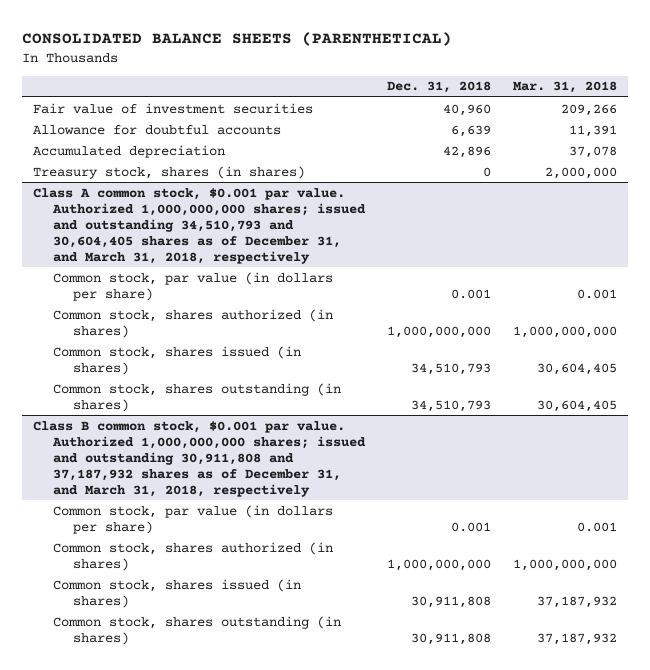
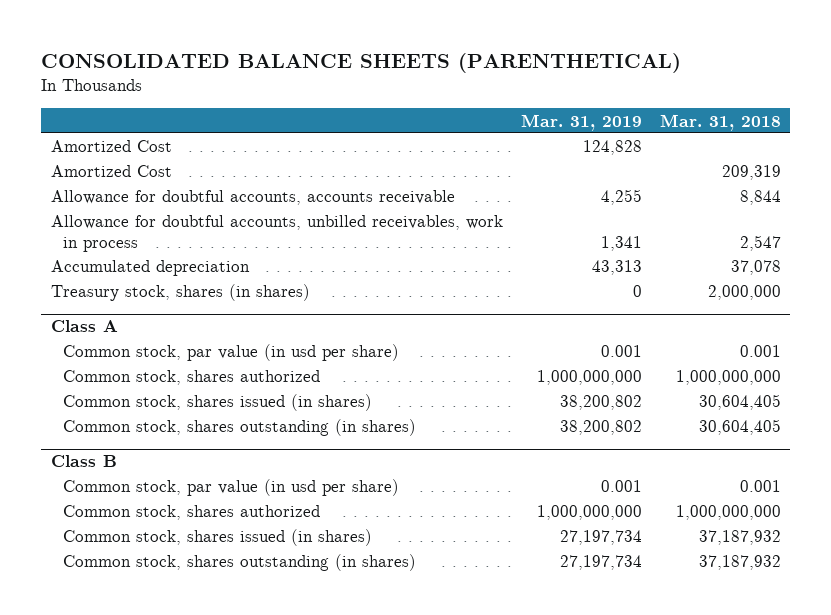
- | Dec. 31, 2018 | Mar. 31, 2018
+ | Mar. 31, 2019 | Mar. 31, 2018
- Fair value of investment securities | 40,960 | 209,266
- Allowance for doubtful accounts | 6,639 | 11,391
+ Amortized Cost | 124,828 |
+ Amortized Cost | | 209,319
+ Allowance for doubtful accounts, accounts receivable | 4,255 | 8,844
+ Allowance for doubtful accounts, unbilled receivables, work in process | 1,341 | 2,547
- Class A common stock, $0.001 par value. Authorized 1,000,000,000 shares; issued and outstanding 34,510,793 and 30,604,405 shares as of December 31, and March 31, 2018, respectively
- Common stock, par value (in dollars per share) | 0.001 | 0.001
- Common stock, shares authorized (in shares) | 1,000,000,000 | 1,000,000,000
+ Class A
+ Common stock, par value (in usd per share) | 0.001 | 0.001
+ Common stock, shares authorized | 1,000,000,000 | 1,000,000,000
- Class B common stock, $0.001 par value. Authorized 1,000,000,000 shares; issued and outstanding 30,911,808 and 37,187,932 shares as of December 31, and March 31, 2018, respectively
- Common stock, par value (in dollars per share) | 0.001 | 0.001
- Common stock, shares authorized (in shares) | 1,000,000,000 | 1,000,000,000
+ Class B
+ Common stock, par value (in usd per share) | 0.001 | 0.001
+ Common stock, shares authorized | 1,000,000,000 | 1,000,000,000

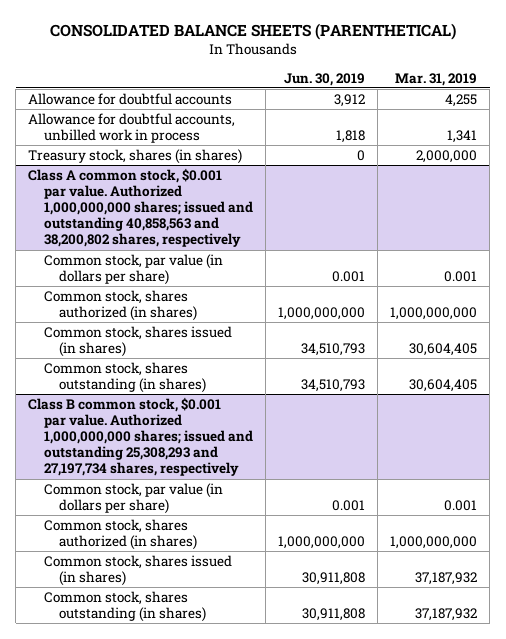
- | Mar. 31, 2019 | Mar. 31, 2018
+ | Jun. 30, 2019 | Mar. 31, 2019
- Amortized Cost | 124,828 |
- Amortized Cost | | 209,319
- Allowance for doubtful accounts, accounts receivable | 4,255 | 8,844
- Allowance for doubtful accounts, unbilled receivables, work in process | 1,341 | 2,547
- Accumulated depreciation | 43,313 | 37,078
- Treasury stock, shares (in shares) | 0 | 2,000,000
- Class A
- Common stock, par value (in usd per share) | 0.001 | 0.001
- Common stock, shares authorized | 1,000,000,000 | 1,000,000,000
- Common stock, shares issued (in shares) | 38,200,802 | 30,604,405
- Common stock, shares outstanding (in shares) | 38,200,802 | 30,604,405
- Class B
- Common stock, par value (in usd per share) | 0.001 | 0.001
- Common stock, shares authorized | 1,000,000,000 | 1,000,000,000
- Common stock, shares issued (in shares) | 27,197,734 | 37,187,932
- Common stock, shares outstanding (in shares) | 27,197,734 | 37,187,932
+ Allowance for doubtful accounts | 3,912 | 4,255
+ Allowance for doubtful accounts, unbilled work in process | 1,818 | 1,341
+ Treasury stock, shares (in shares) | 0 | 2,000,000
+ Class A common stock, $0.001 par value. Authorized 1,000,000,000 shares; issued and outstanding 40,858,563 and 38,200,802 shares, respectively
+ Common stock, par value (in dollars per share) | 0.001 | 0.001
+ Common stock, shares authorized (in shares) | 1,000,000,000 | 1,000,000,000
+ Common stock, shares issued (in shares) | 34,510,793 | 30,604,405
+ Common stock, shares outstanding (in shares) | 34,510,793 | 30,604,405
+ Class B common stock, $0.001 par value. Authorized 1,000,000,000 shares; issued and outstanding 25,308,293 and 27,197,734 shares, respectively
+ Common stock, par value (in dollars per share) | 0.001 | 0.001
+ Common stock, shares authorized (in shares) | 1,000,000,000 | 1,000,000,000
+ Common stock, shares issued (in shares) | 30,911,808 | 37,187,932
+ Common stock, shares outstanding (in shares) | 30,911,808 | 37,187,932

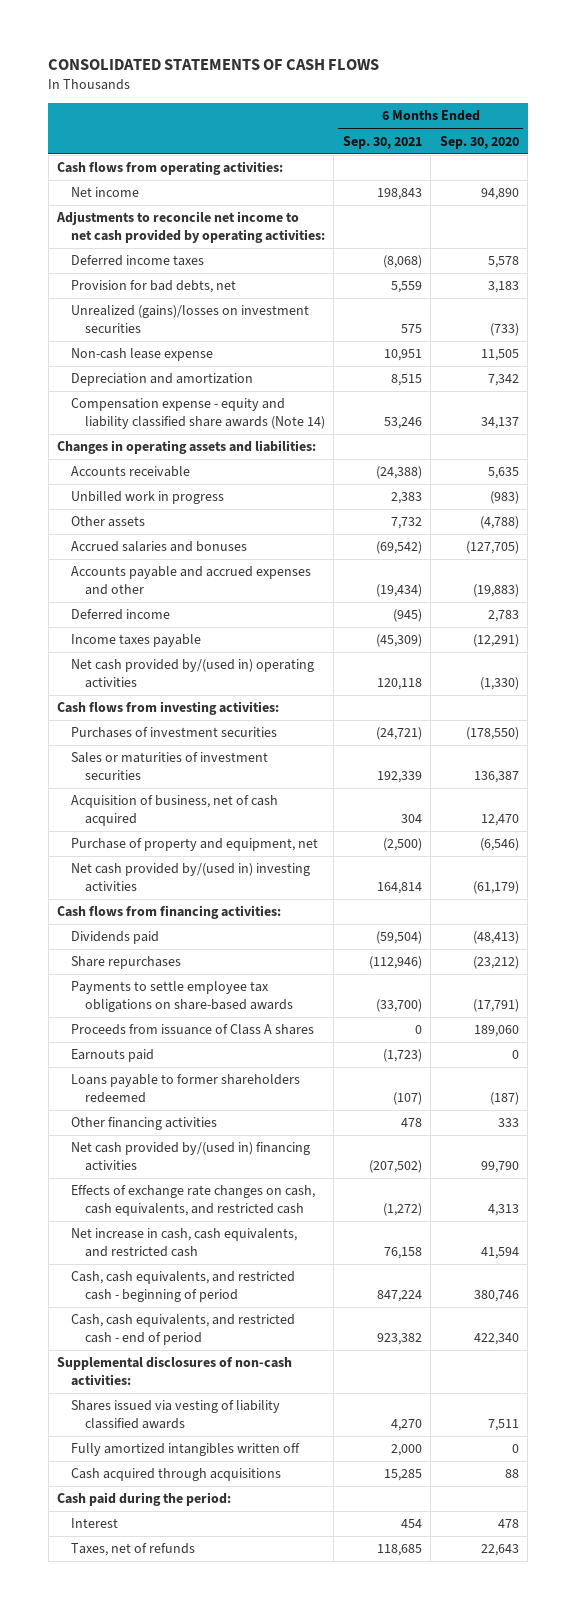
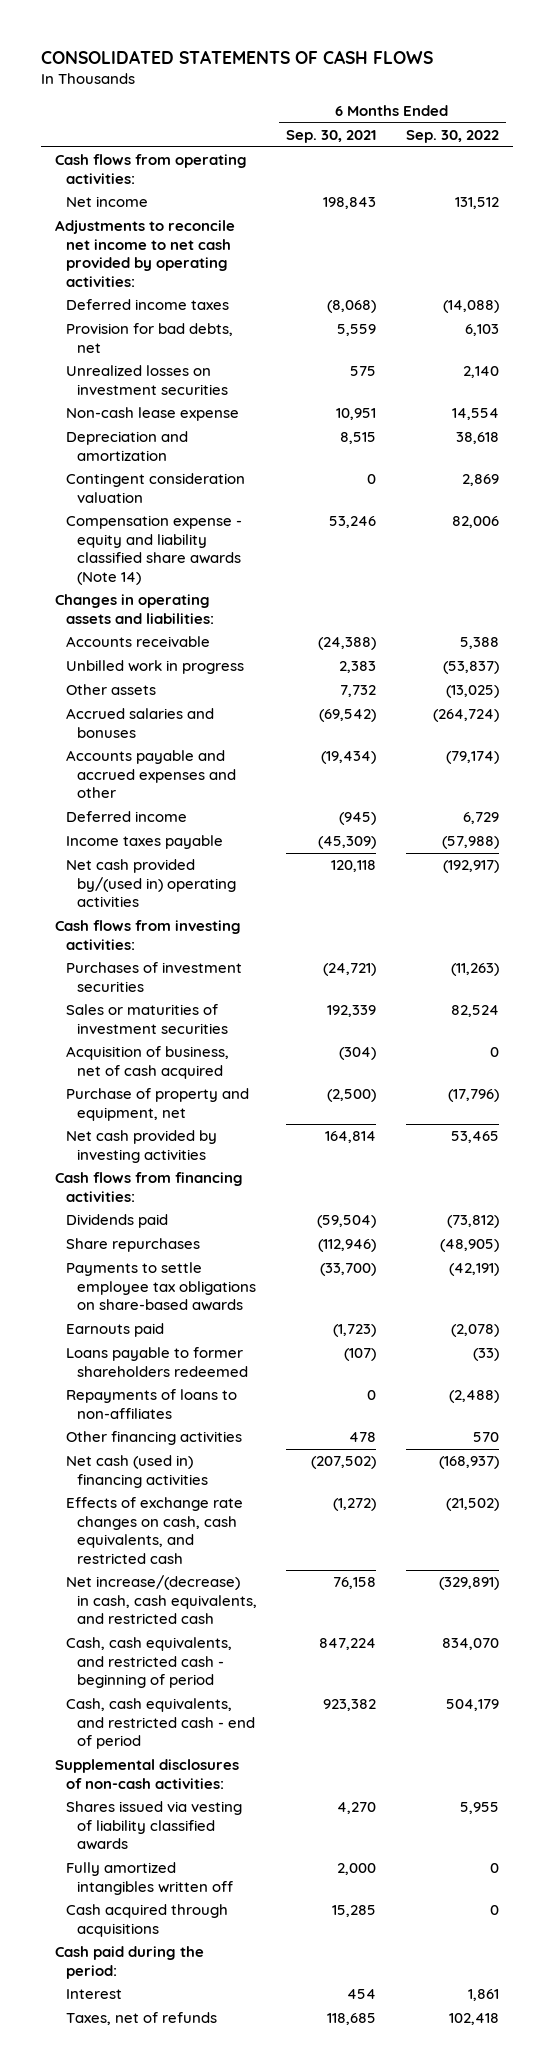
- | 6 Months Ended Sep. 30, 2021 | 6 Months Ended Sep. 30, 2020
+ | 6 Months Ended Sep. 30, 2021 | 6 Months Ended Sep. 30, 2022
- Unrealized (gains)/losses on investment securities | 575 | (733)
+ Unrealized losses on investment securities | 575 | 2,140
+ Contingent consideration valuation | 0 | 2,869
- Acquisition of business, net of cash acquired | 304 | 12,470
+ Acquisition of business, net of cash acquired | (304) | 0
- Net cash provided by/(used in) investing activities | 164,814 | (61,179)
+ Net cash provided by investing activities | 164,814 | 53,465
- Proceeds from issuance of Class A shares | 0 | 189,060
+ Repayments of loans to non-affiliates | 0 | (2,488)
- Net cash provided by/(used in) financing activities | (207,502) | 99,790
+ Net cash (used in) financing activities | (207,502) | (168,937)
- Net increase in cash, cash equivalents, and restricted cash | 76,158 | 41,594
+ Net increase/(decrease) in cash, cash equivalents, and restricted cash | 76,158 | (329,891)

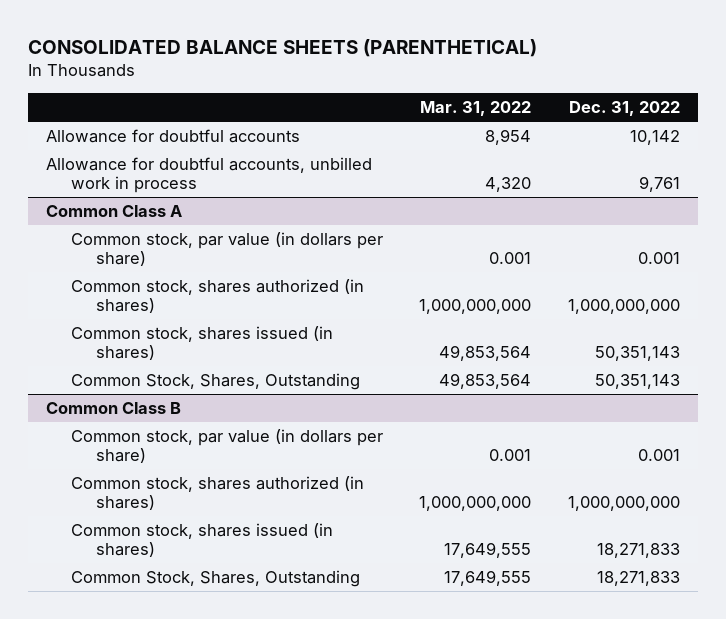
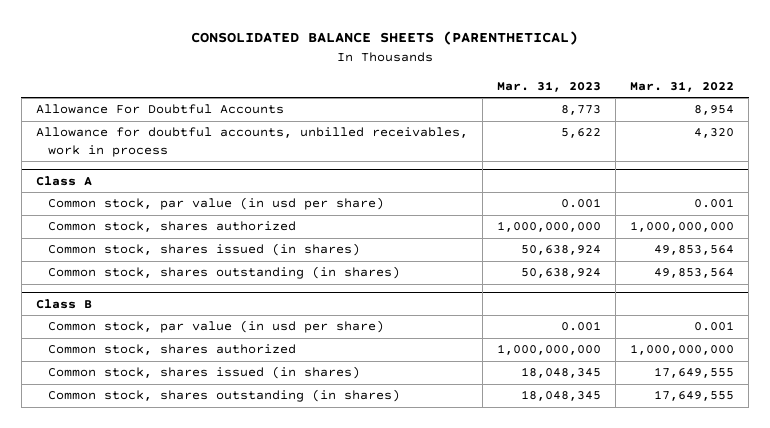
- | Mar. 31, 2022 | Dec. 31, 2022
+ | Mar. 31, 2023 | Mar. 31, 2022
- Allowance for doubtful accounts | 8,954 | 10,142
- Allowance for doubtful accounts, unbilled work in process | 4,320 | 9,761
- Common Class A
- Common stock, par value (in dollars per share) | 0.001 | 0.001
- Common stock, shares authorized (in shares) | 1,000,000,000 | 1,000,000,000
+ Allowance For Doubtful Accounts | 8,773 | 8,954
+ Allowance for doubtful accounts, unbilled receivables, work in process | 5,622 | 4,320
+ Class A
+ Common stock, par value (in usd per share) | 0.001 | 0.001
+ Common stock, shares authorized | 1,000,000,000 | 1,000,000,000
- Common Stock, Shares, Outstanding | 49,853,564 | 50,351,143
- Common Class B
- Common stock, par value (in dollars per share) | 0.001 | 0.001
- Common stock, shares authorized (in shares) | 1,000,000,000 | 1,000,000,000
+ Common stock, shares outstanding (in shares) | 50,638,924 | 49,853,564
+ Class B
+ Common stock, par value (in usd per share) | 0.001 | 0.001
+ Common stock, shares authorized | 1,000,000,000 | 1,000,000,000
- Common Stock, Shares, Outstanding | 17,649,555 | 18,271,833
+ Common stock, shares outstanding (in shares) | 18,048,345 | 17,649,555

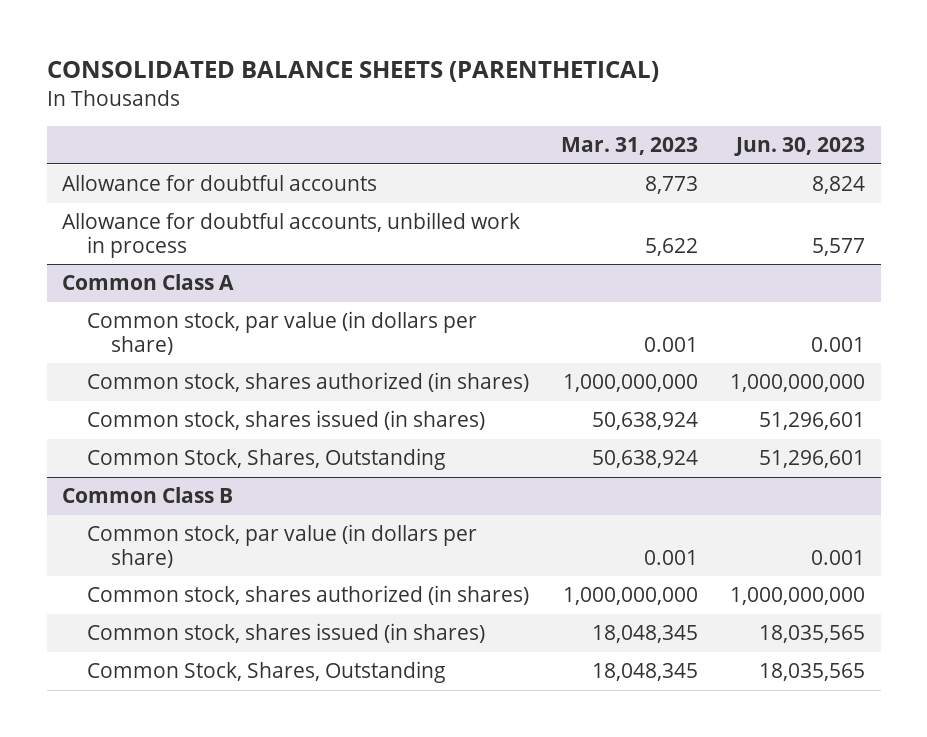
- | Mar. 31, 2023 | Mar. 31, 2022
+ | Mar. 31, 2023 | Jun. 30, 2023
- Allowance For Doubtful Accounts | 8,773 | 8,954
- Allowance for doubtful accounts, unbilled receivables, work in process | 5,622 | 4,320
- Class A
- Common stock, par value (in usd per share) | 0.001 | 0.001
- Common stock, shares authorized | 1,000,000,000 | 1,000,000,000
+ Allowance for doubtful accounts | 8,773 | 8,824
+ Allowance for doubtful accounts, unbilled work in process | 5,622 | 5,577
+ Common Class A
+ Common stock, par value (in dollars per share) | 0.001 | 0.001
+ Common stock, shares authorized (in shares) | 1,000,000,000 | 1,000,000,000
- Common stock, shares outstanding (in shares) | 50,638,924 | 49,853,564
- Class B
- Common stock, par value (in usd per share) | 0.001 | 0.001
- Common stock, shares authorized | 1,000,000,000 | 1,000,000,000
+ Common Stock, Shares, Outstanding | 50,638,924 | 51,296,601
+ Common Class B
+ Common stock, par value (in dollars per share) | 0.001 | 0.001
+ Common stock, shares authorized (in shares) | 1,000,000,000 | 1,000,000,000
- Common stock, shares outstanding (in shares) | 18,048,345 | 17,649,555
+ Common Stock, Shares, Outstanding | 18,048,345 | 18,035,565

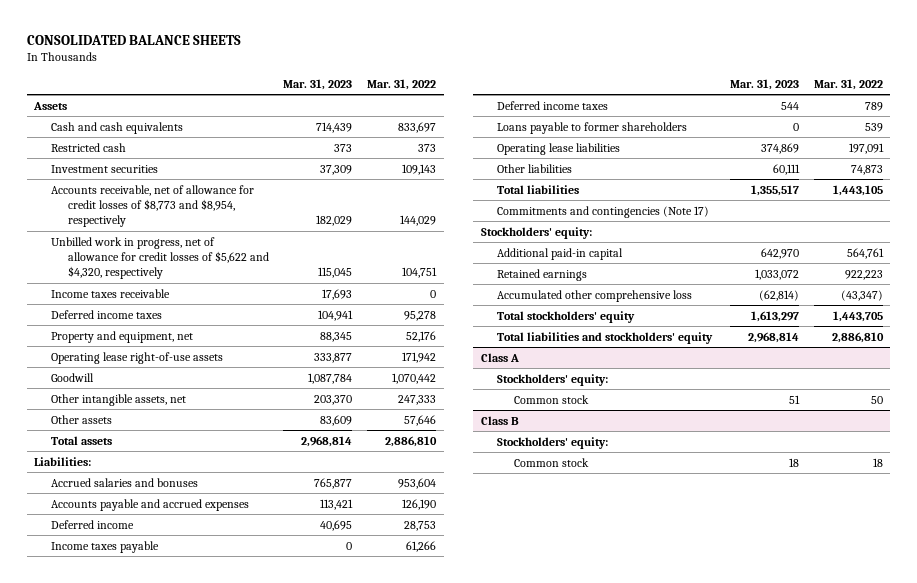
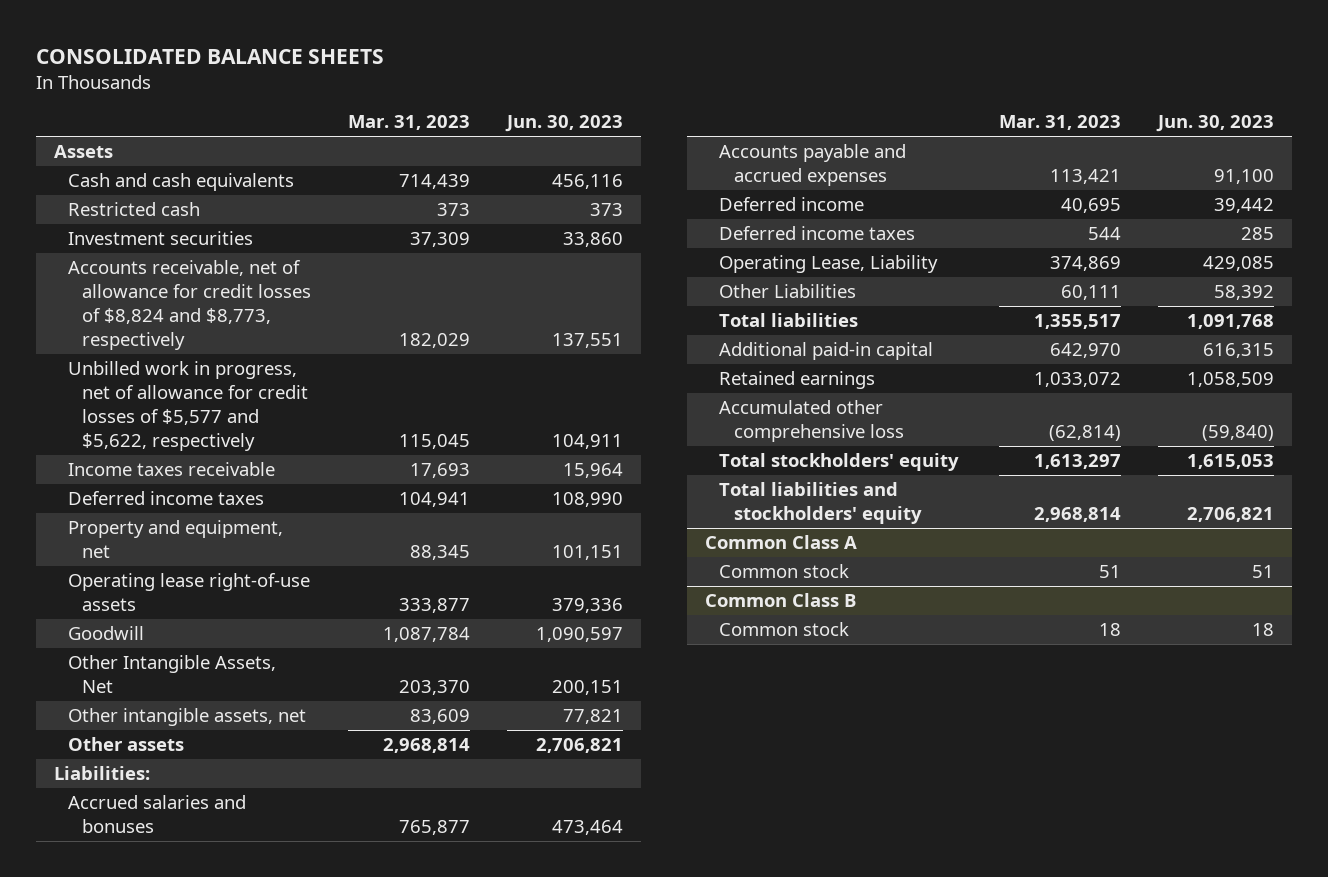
- | Mar. 31, 2023 | Mar. 31, 2022
+ | Mar. 31, 2023 | Jun. 30, 2023
- Accounts receivable, net of allowance for credit losses of $8,773 and $8,954, respectively | 182,029 | 144,029
- Unbilled work in progress, net of allowance for credit losses of $5,622 and $4,320, respectively | 115,045 | 104,751
+ Accounts receivable, net of allowance for credit losses of $8,824 and $8,773, respectively | 182,029 | 137,551
+ Unbilled work in progress, net of allowance for credit losses of $5,577 and $5,622, respectively | 115,045 | 104,911
- Other intangible assets, net | 203,370 | 247,333
- Other assets | 83,609 | 57,646
- Total assets | 2,968,814 | 2,886,810
+ Other Intangible Assets, Net | 203,370 | 200,151
+ Other intangible assets, net | 83,609 | 77,821
+ Other assets | 2,968,814 | 2,706,821
- Income taxes payable | 0 | 61,266
- Loans payable to former shareholders | 0 | 539
- Operating lease liabilities | 374,869 | 197,091
- Other liabilities | 60,111 | 74,873
+ Operating Lease, Liability | 374,869 | 429,085
+ Other Liabilities | 60,111 | 58,392
- Commitments and contingencies (Note 17)
- Stockholders' equity:
- Class A
- Stockholders' equity:
+ Common Class A
- Class B
- Stockholders' equity:
+ Common Class B

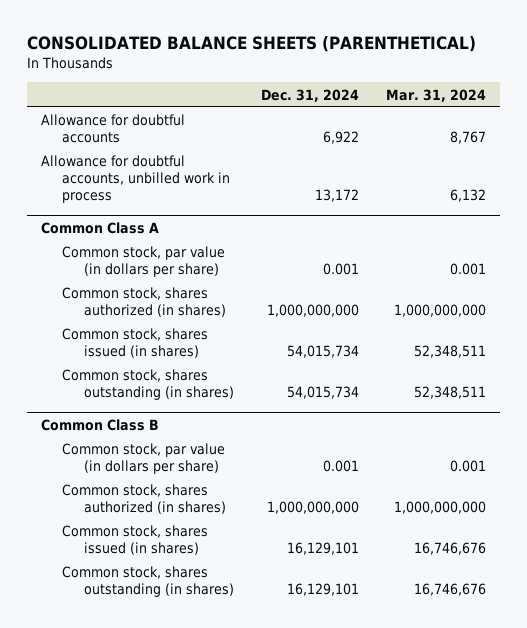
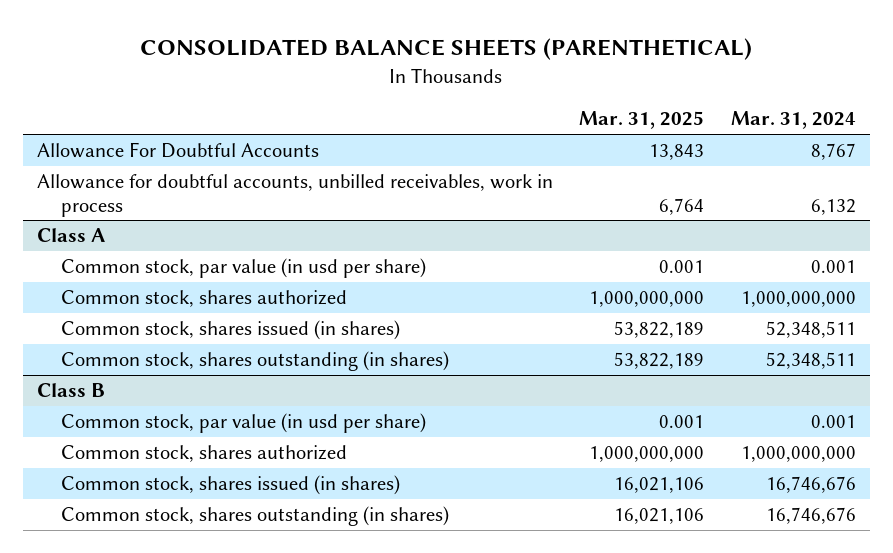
- | Dec. 31, 2024 | Mar. 31, 2024
+ | Mar. 31, 2025 | Mar. 31, 2024
- Allowance for doubtful accounts | 6,922 | 8,767
- Allowance for doubtful accounts, unbilled work in process | 13,172 | 6,132
- Common Class A
- Common stock, par value (in dollars per share) | 0.001 | 0.001
- Common stock, shares authorized (in shares) | 1,000,000,000 | 1,000,000,000
+ Allowance For Doubtful Accounts | 13,843 | 8,767
+ Allowance for doubtful accounts, unbilled receivables, work in process | 6,764 | 6,132
+ Class A
+ Common stock, par value (in usd per share) | 0.001 | 0.001
+ Common stock, shares authorized | 1,000,000,000 | 1,000,000,000
- Common Class B
- Common stock, par value (in dollars per share) | 0.001 | 0.001
- Common stock, shares authorized (in shares) | 1,000,000,000 | 1,000,000,000
+ Class B
+ Common stock, par value (in usd per share) | 0.001 | 0.001
+ Common stock, shares authorized | 1,000,000,000 | 1,000,000,000

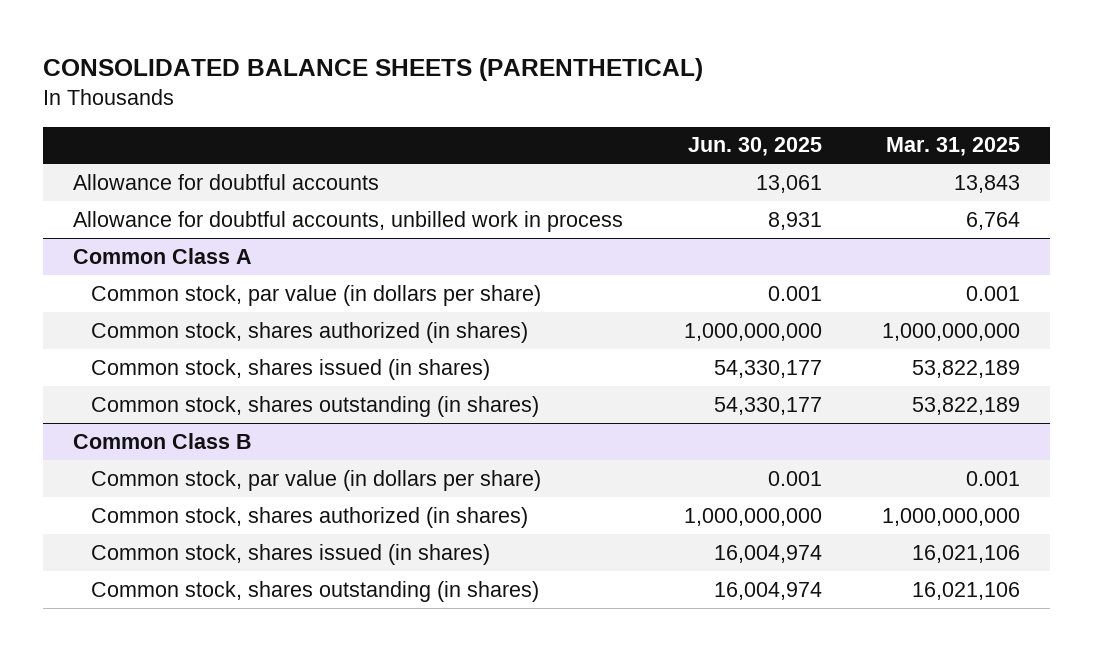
- | Mar. 31, 2025 | Mar. 31, 2024
+ | Jun. 30, 2025 | Mar. 31, 2025
- Allowance For Doubtful Accounts | 13,843 | 8,767
- Allowance for doubtful accounts, unbilled receivables, work in process | 6,764 | 6,132
- Class A
- Common stock, par value (in usd per share) | 0.001 | 0.001
- Common stock, shares authorized | 1,000,000,000 | 1,000,000,000
+ Allowance for doubtful accounts | 13,061 | 13,843
+ Allowance for doubtful accounts, unbilled work in process | 8,931 | 6,764
+ Common Class A
+ Common stock, par value (in dollars per share) | 0.001 | 0.001
+ Common stock, shares authorized (in shares) | 1,000,000,000 | 1,000,000,000
- Class B
- Common stock, par value (in usd per share) | 0.001 | 0.001
- Common stock, shares authorized | 1,000,000,000 | 1,000,000,000
+ Common Class B
+ Common stock, par value (in dollars per share) | 0.001 | 0.001
+ Common stock, shares authorized (in shares) | 1,000,000,000 | 1,000,000,000

